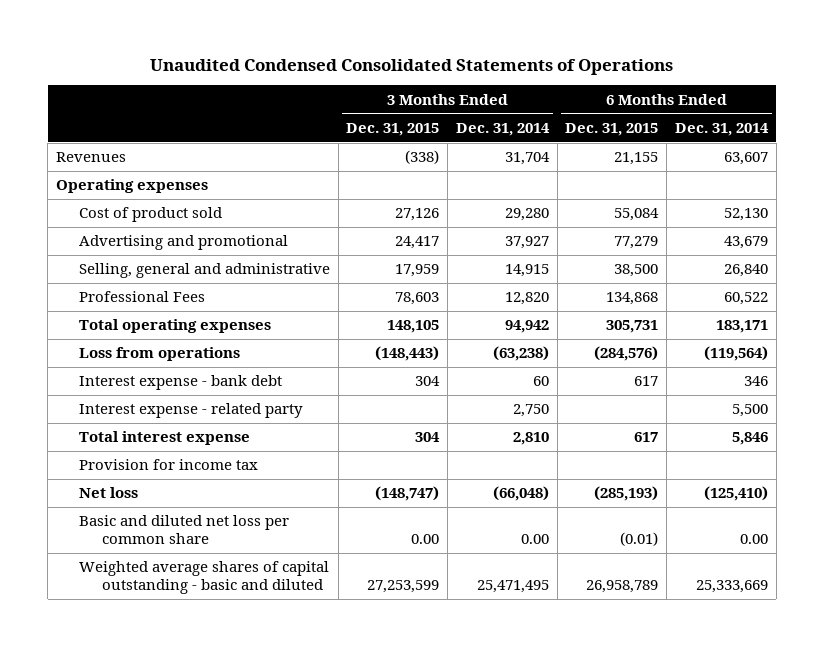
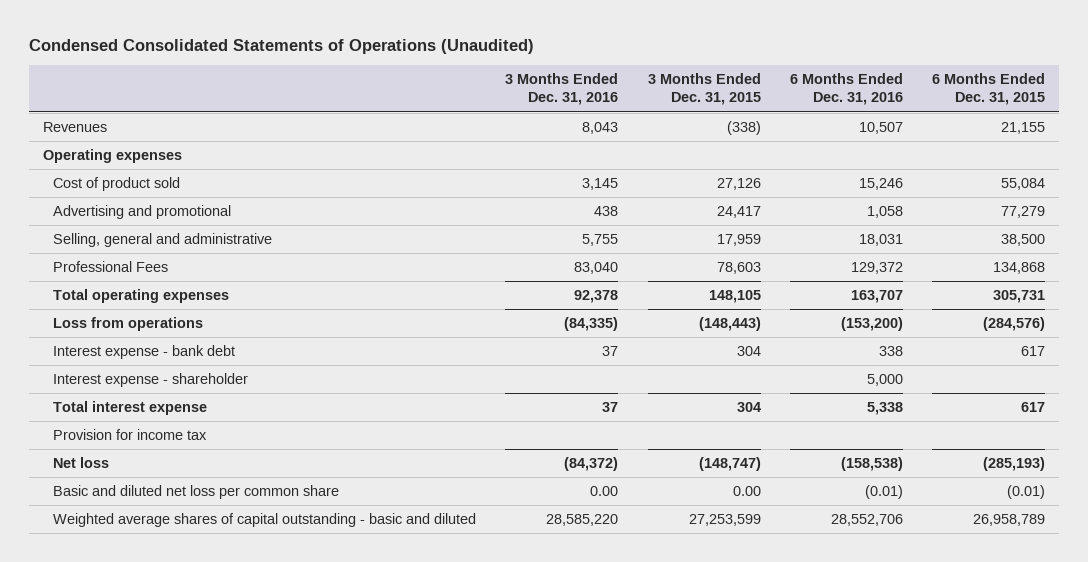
- Unaudited Condensed Consolidated Statements of Operations
+ Condensed Consolidated Statements of Operations (Unaudited)
- | 3 Months Ended Dec. 31, 2015 | 3 Months Ended Dec. 31, 2014 | 6 Months Ended Dec. 31, 2015 | 6 Months Ended Dec. 31, 2014
+ | 3 Months Ended Dec. 31, 2016 | 3 Months Ended Dec. 31, 2015 | 6 Months Ended Dec. 31, 2016 | 6 Months Ended Dec. 31, 2015
- Interest expense - related party | | 2,750 | | 5,500
+ Interest expense - shareholder | | | 5,000 |

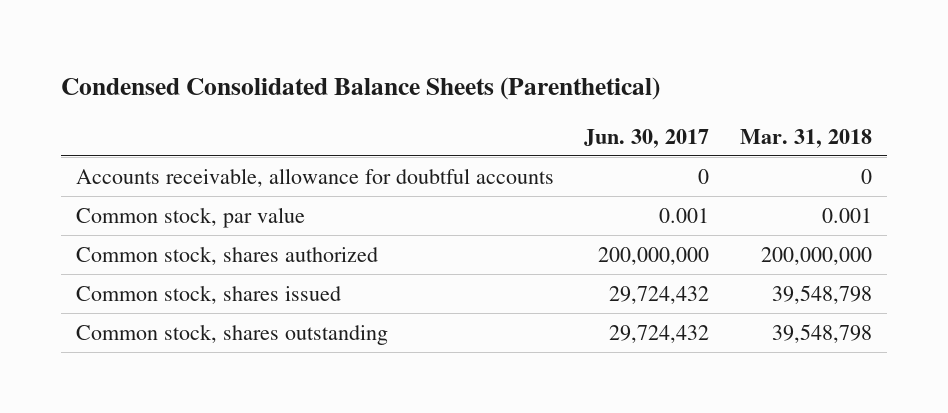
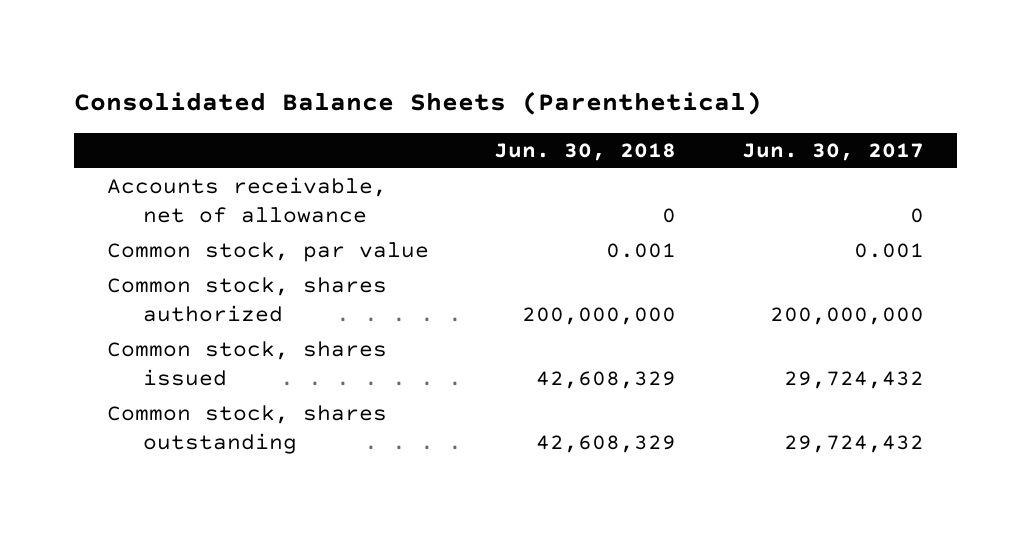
- Condensed Consolidated Balance Sheets (Parenthetical)
+ Consolidated Balance Sheets (Parenthetical)
- | Jun. 30, 2017 | Mar. 31, 2018
+ | Jun. 30, 2018 | Jun. 30, 2017
- Accounts receivable, allowance for doubtful accounts | 0 | 0
+ Accounts receivable, net of allowance | 0 | 0

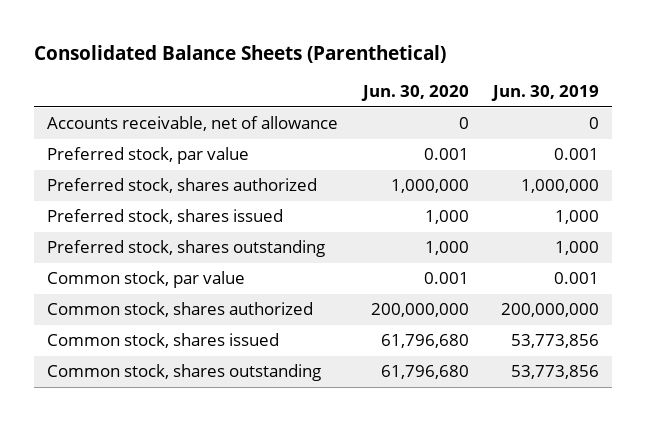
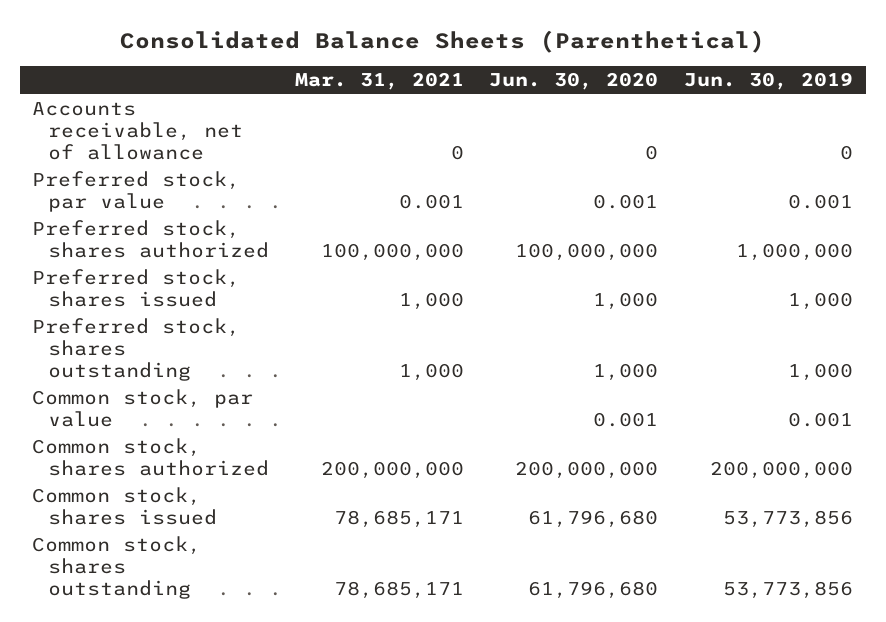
- | Jun. 30, 2020 | Jun. 30, 2019
+ | Mar. 31, 2021 | Jun. 30, 2020 | Jun. 30, 2019
- Preferred stock, shares authorized | 1,000,000 | 1,000,000
+ Preferred stock, shares authorized | 100,000,000 | 100,000,000 | 1,000,000

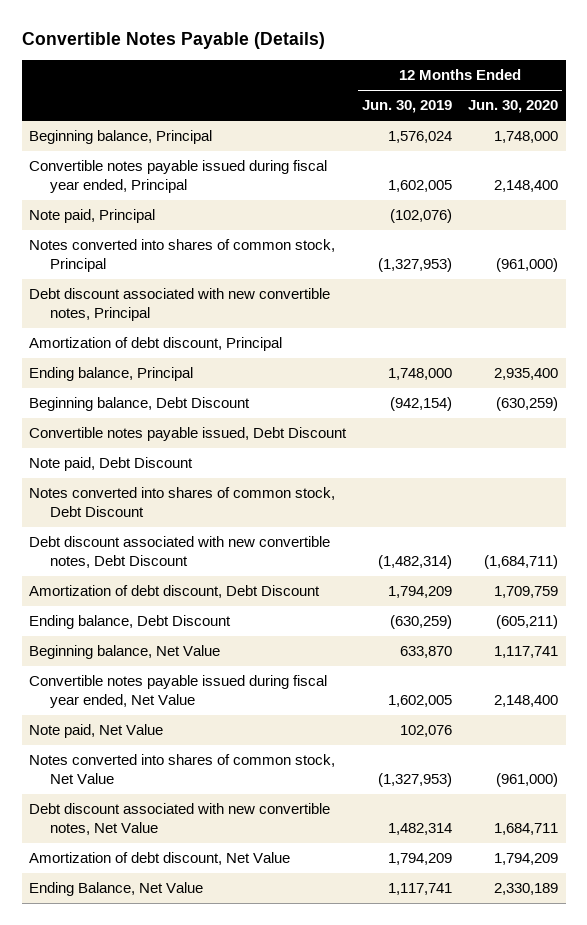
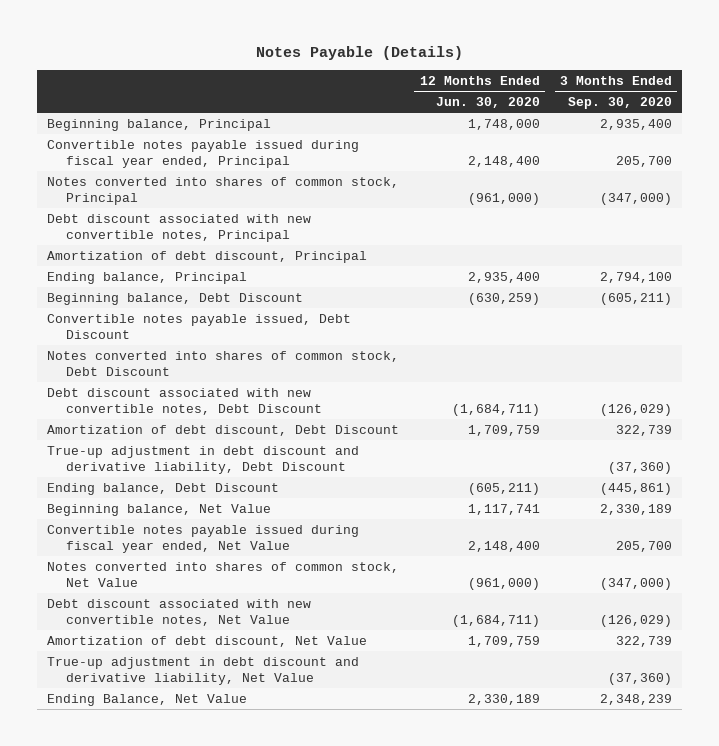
- Convertible Notes Payable (Details)
+ Notes Payable (Details)
- | 12 Months Ended Jun. 30, 2019 | 12 Months Ended Jun. 30, 2020
+ | 12 Months Ended Jun. 30, 2020 | 3 Months Ended Sep. 30, 2020
- Note paid, Principal | (102,076) |
- Note paid, Debt Discount
+ True-up adjustment in debt discount and derivative liability, Debt Discount | | (37,360)
- Note paid, Net Value | 102,076 |
- Debt discount associated with new convertible notes, Net Value | 1,482,314 | 1,684,711
- Amortization of debt discount, Net Value | 1,794,209 | 1,794,209
+ Debt discount associated with new convertible notes, Net Value | (1,684,711) | (126,029)
+ Amortization of debt discount, Net Value | 1,709,759 | 322,739
+ True-up adjustment in debt discount and derivative liability, Net Value | | (37,360)

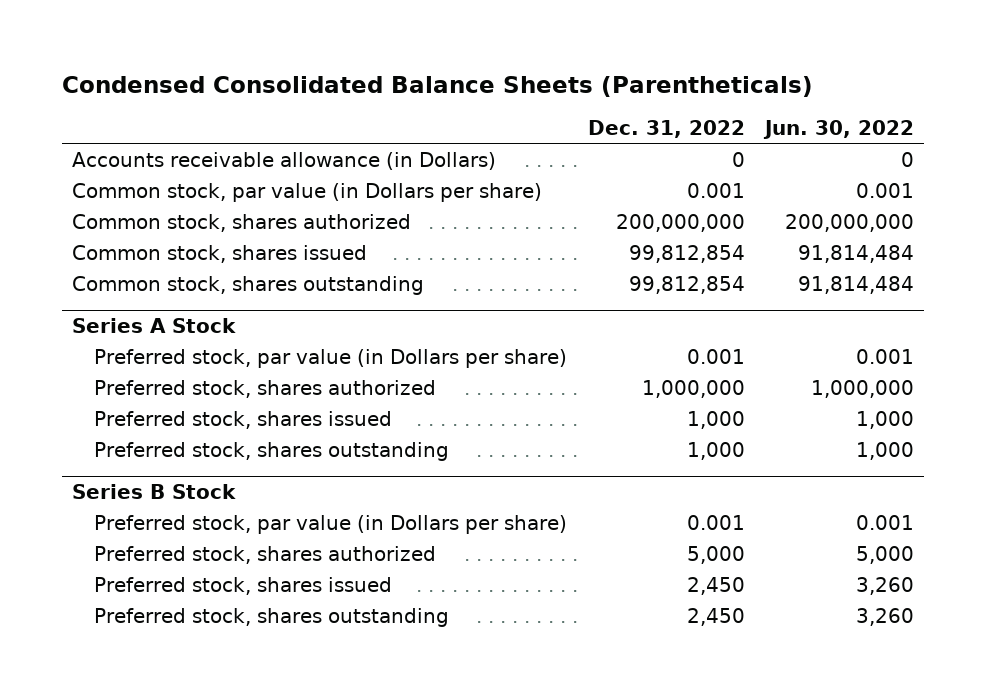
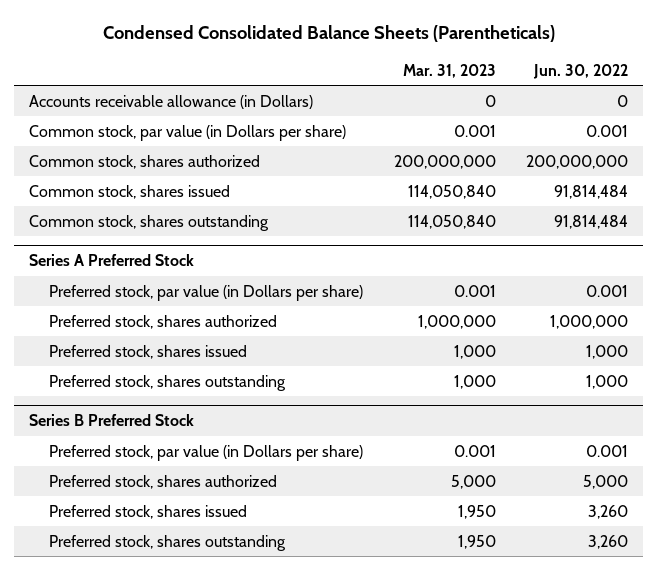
- | Dec. 31, 2022 | Jun. 30, 2022
+ | Mar. 31, 2023 | Jun. 30, 2022
- Series A Stock
+ Series A Preferred Stock
- Series B Stock
+ Series B Preferred Stock

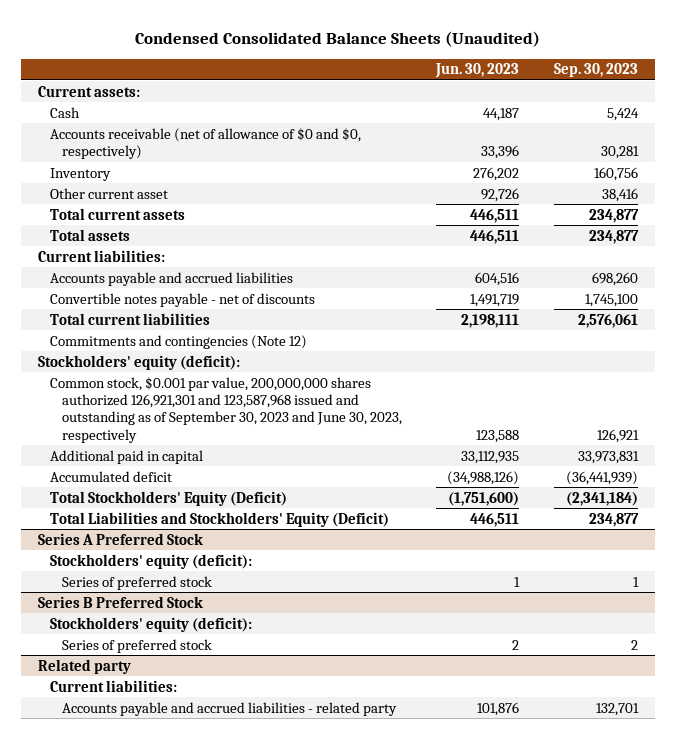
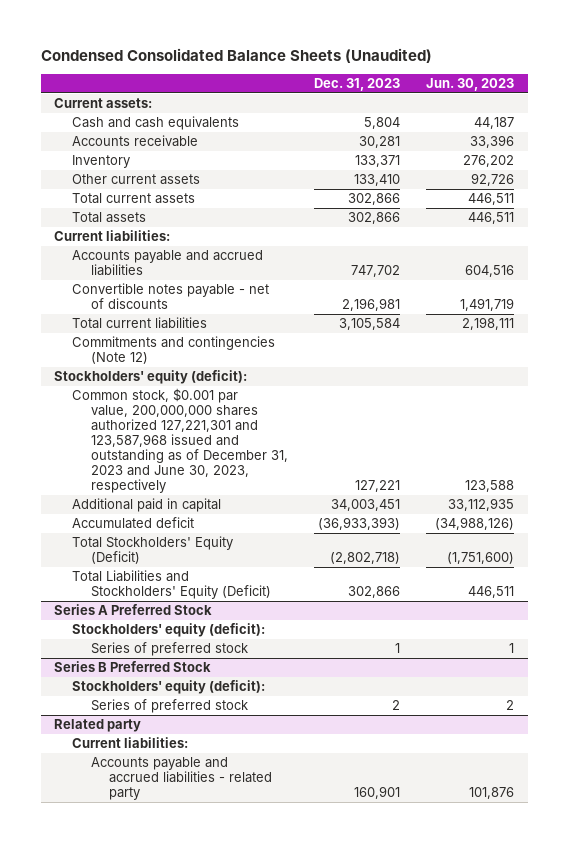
- | Jun. 30, 2023 | Sep. 30, 2023
+ | Dec. 31, 2023 | Jun. 30, 2023
- Cash | 44,187 | 5,424
- Accounts receivable (net of allowance of $0 and $0, respectively) | 33,396 | 30,281
+ Cash and cash equivalents | 5,804 | 44,187
+ Accounts receivable | 30,281 | 33,396
- Other current asset | 92,726 | 38,416
+ Other current assets | 133,410 | 92,726
- Common stock, $0.001 par value, 200,000,000 shares authorized 126,921,301 and 123,587,968 issued and outstanding as of September 30, 2023 and June 30, 2023, respectively | 123,588 | 126,921
+ Common stock, $0.001 par value, 200,000,000 shares authorized 127,221,301 and 123,587,968 issued and outstanding as of December 31, 2023 and June 30, 2023, respectively | 127,221 | 123,588

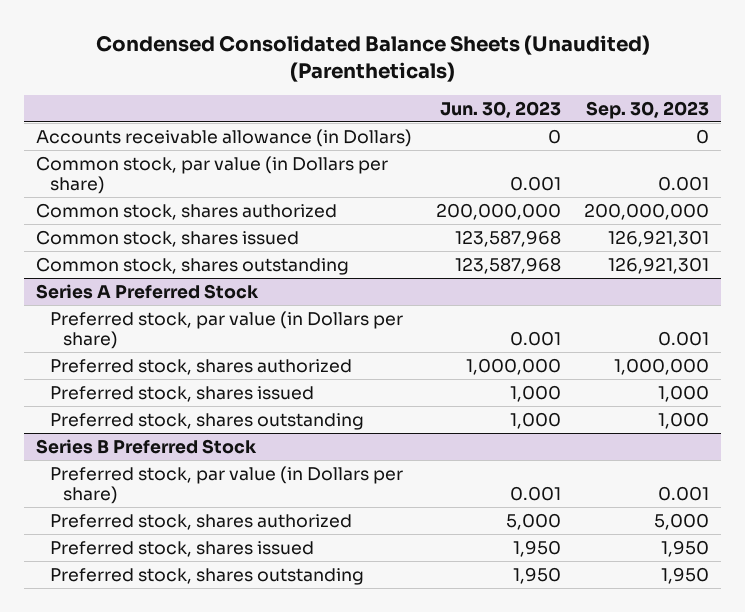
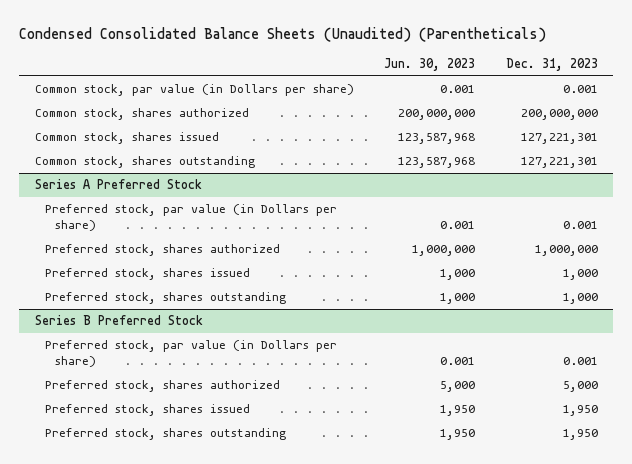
- | Jun. 30, 2023 | Sep. 30, 2023
+ | Jun. 30, 2023 | Dec. 31, 2023
- Accounts receivable allowance (in Dollars) | 0 | 0

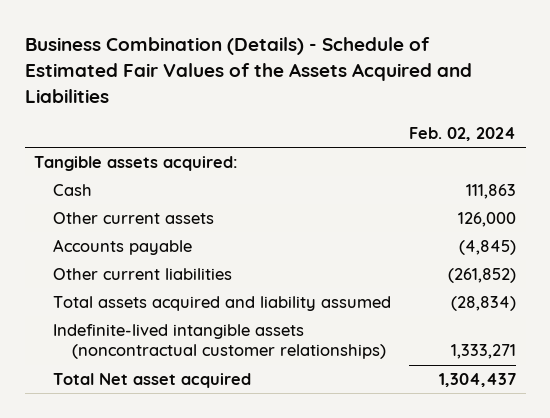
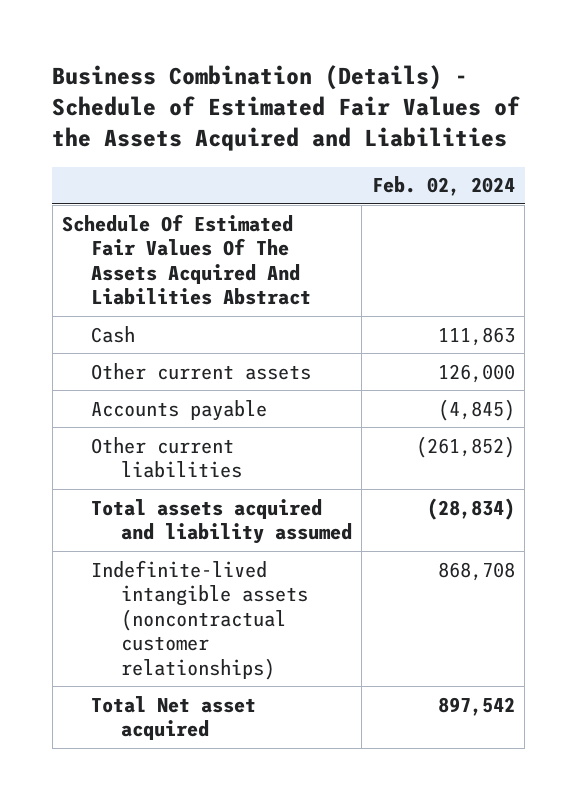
- Tangible assets acquired:
+ Schedule Of Estimated Fair Values Of The Assets Acquired And Liabilities Abstract
- Indefinite-lived intangible assets (noncontractual customer relationships) | 1,333,271
- Total Net asset acquired | 1,304,437
+ Indefinite-lived intangible assets (noncontractual customer relationships) | 868,708
+ Total Net asset acquired | 897,542

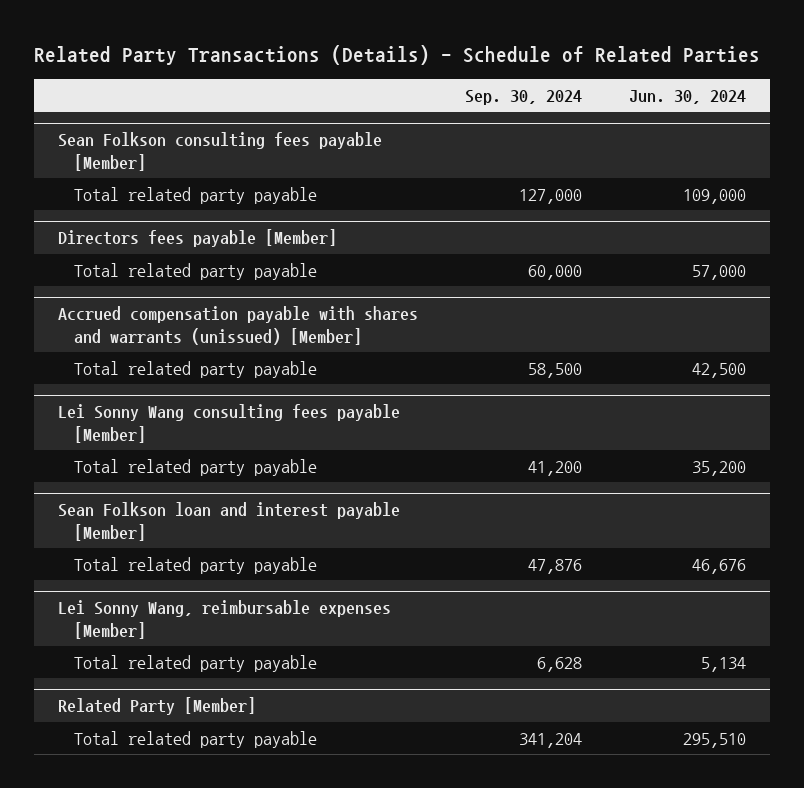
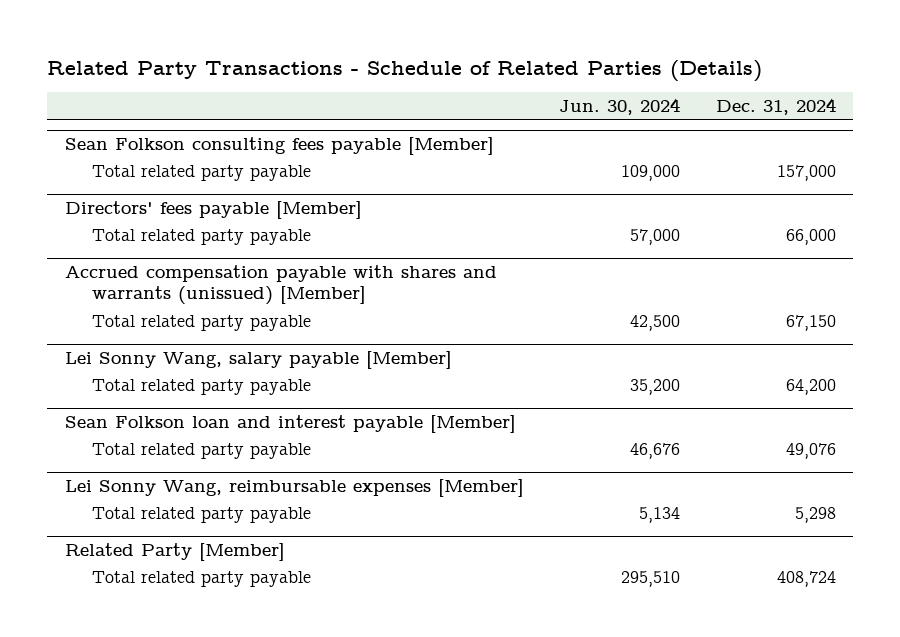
- Related Party Transactions (Details) - Schedule of Related Parties
+ Related Party Transactions - Schedule of Related Parties (Details)
- | Sep. 30, 2024 | Jun. 30, 2024
+ | Jun. 30, 2024 | Dec. 31, 2024
- Directors fees payable [Member]
+ Directors' fees payable [Member]
- Lei Sonny Wang consulting fees payable [Member]
+ Lei Sonny Wang, salary payable [Member]

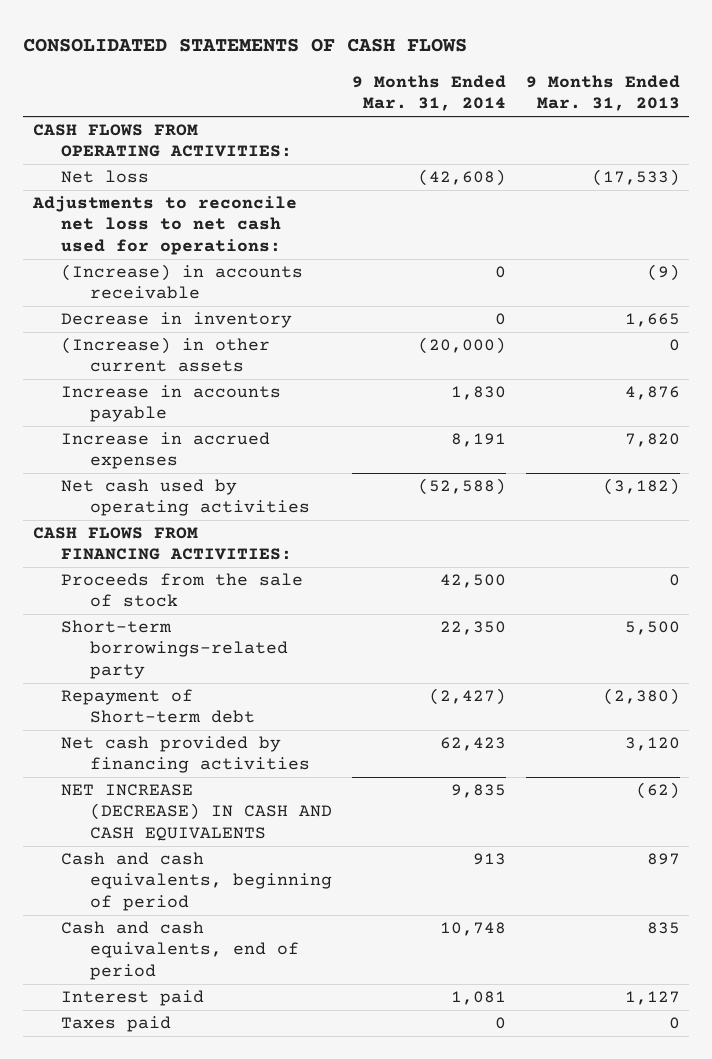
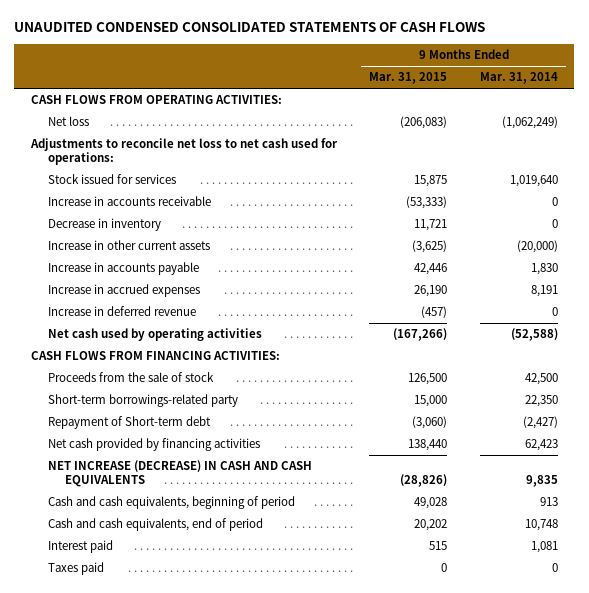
- CONSOLIDATED STATEMENTS OF CASH FLOWS
+ UNAUDITED CONDENSED CONSOLIDATED STATEMENTS OF CASH FLOWS
- | 9 Months Ended Mar. 31, 2014 | 9 Months Ended Mar. 31, 2013
+ | 9 Months Ended Mar. 31, 2015 | 9 Months Ended Mar. 31, 2014
- Net loss | (42,608) | (17,533)
+ Net loss | (206,083) | (1,062,249)
- (Increase) in accounts receivable | 0 | (9)
+ Stock issued for services | 15,875 | 1,019,640
+ Increase in accounts receivable | (53,333) | 0
- (Increase) in other current assets | (20,000) | 0
+ Increase in other current assets | (3,625) | (20,000)
+ Increase in deferred revenue | (457) | 0

